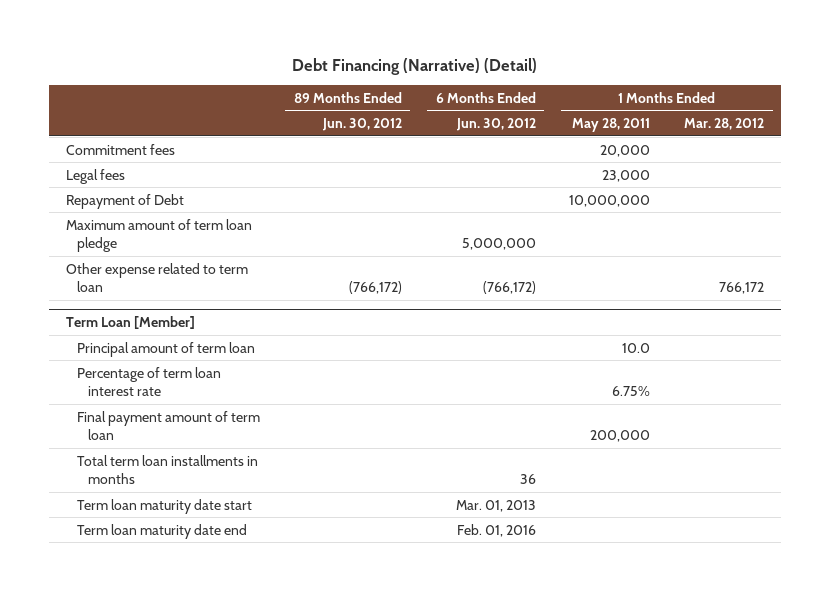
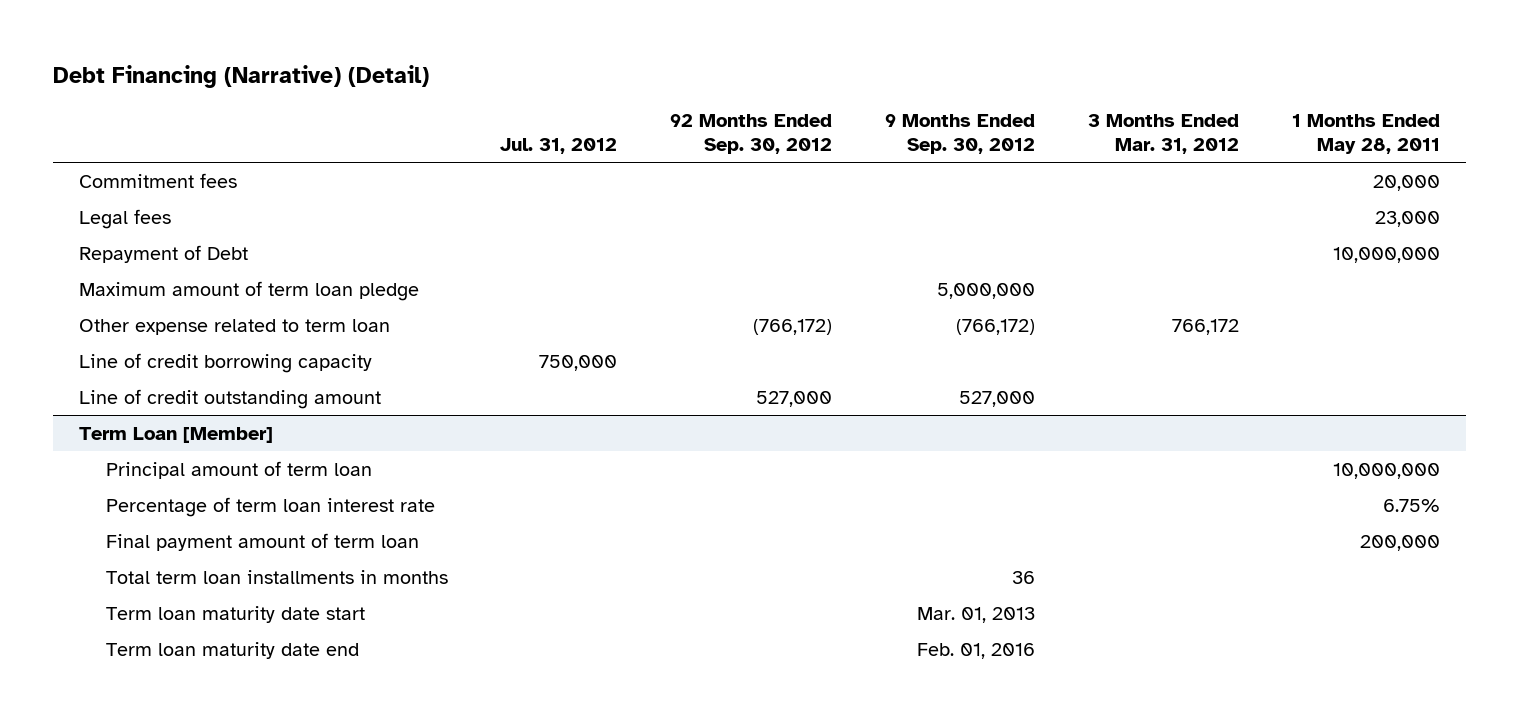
- | 89 Months Ended Jun. 30, 2012 | 6 Months Ended Jun. 30, 2012 | 1 Months Ended May 28, 2011 | 1 Months Ended Mar. 28, 2012
+ | Jul. 31, 2012 | 92 Months Ended Sep. 30, 2012 | 9 Months Ended Sep. 30, 2012 | 3 Months Ended Mar. 31, 2012 | 1 Months Ended May 28, 2011
+ Line of credit borrowing capacity | 750,000 | | | |
+ Line of credit outstanding amount | | 527,000 | 527,000 | |
@ Term Loan [Member]
- Principal amount of term loan | | | 10.0 |
+ Principal amount of term loan | | | | | 10,000,000

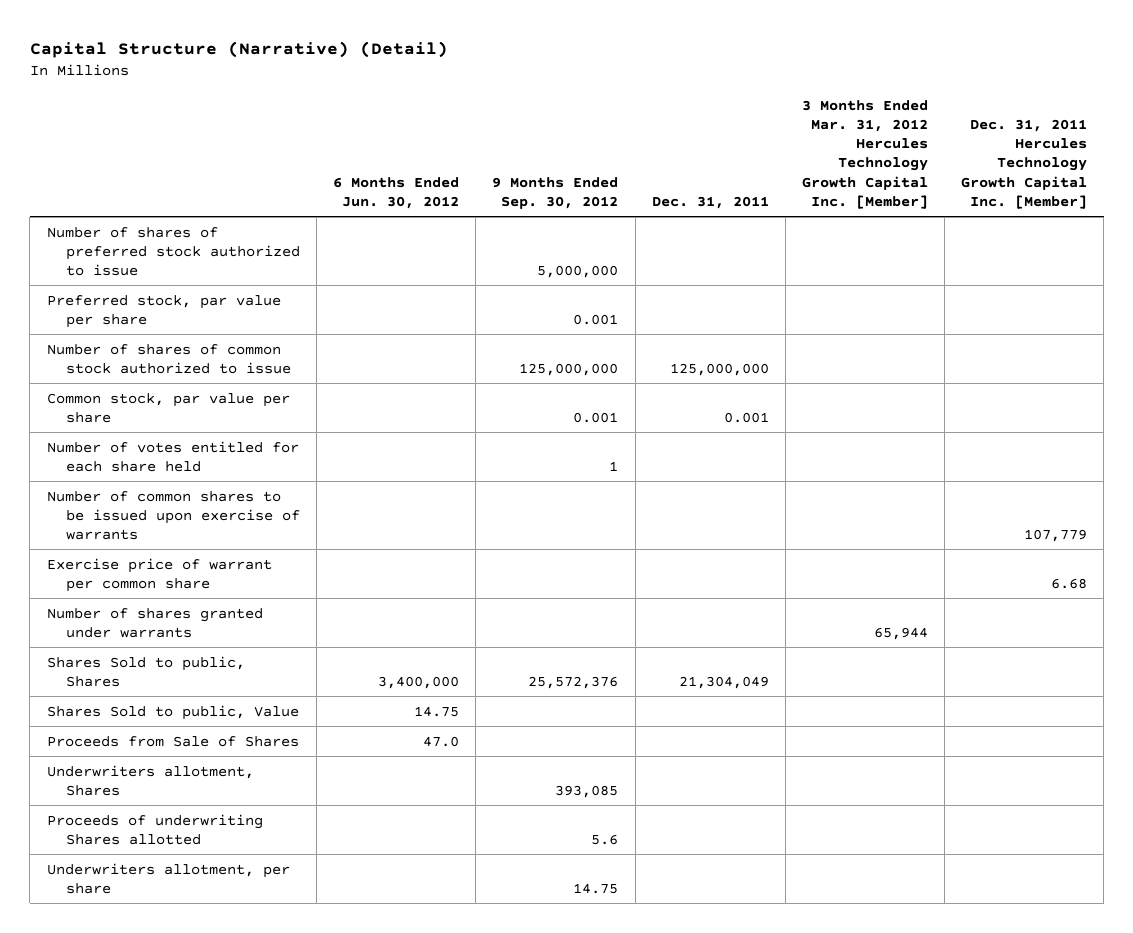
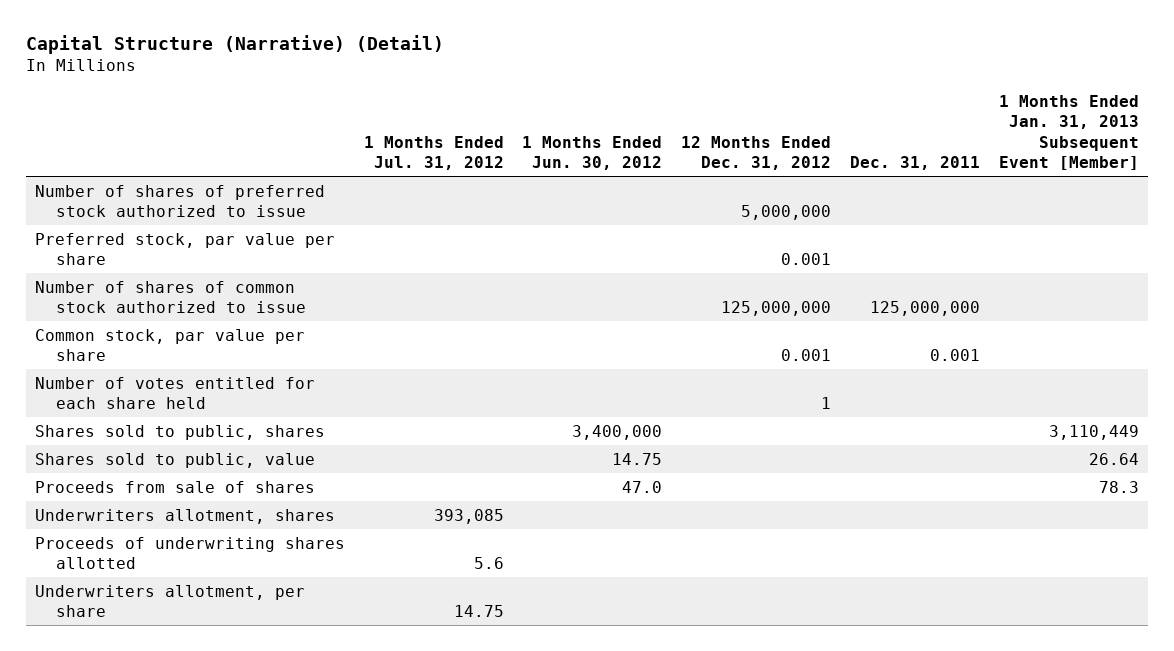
- | 6 Months Ended Jun. 30, 2012 | 9 Months Ended Sep. 30, 2012 | Dec. 31, 2011 | 3 Months Ended Mar. 31, 2012 Hercules Technology Growth Capital Inc. [Member] | Dec. 31, 2011 Hercules Technology Growth Capital Inc. [Member]
+ | 1 Months Ended Jul. 31, 2012 | 1 Months Ended Jun. 30, 2012 | 12 Months Ended Dec. 31, 2012 | Dec. 31, 2011 | 1 Months Ended Jan. 31, 2013 Subsequent Event [Member]
- Number of common shares to be issued upon exercise of warrants | | | | | 107,779
- Exercise price of warrant per common share | | | | | 6.68
- Number of shares granted under warrants | | | | 65,944 |
- Shares Sold to public, Shares | 3,400,000 | 25,572,376 | 21,304,049 | |
- Shares Sold to public, Value | 14.75 | | | |
- Proceeds from Sale of Shares | 47.0 | | | |
- Underwriters allotment, Shares | | 393,085 | | |
- Proceeds of underwriting Shares allotted | | 5.6 | | |
+ Shares sold to public, shares | | 3,400,000 | | | 3,110,449
+ Shares sold to public, value | | 14.75 | | | 26.64
+ Proceeds from sale of shares | | 47.0 | | | 78.3
+ Underwriters allotment, shares | 393,085 | | | |
+ Proceeds of underwriting shares allotted | 5.6 | | | |

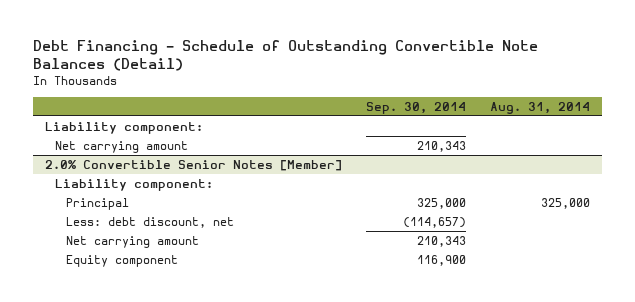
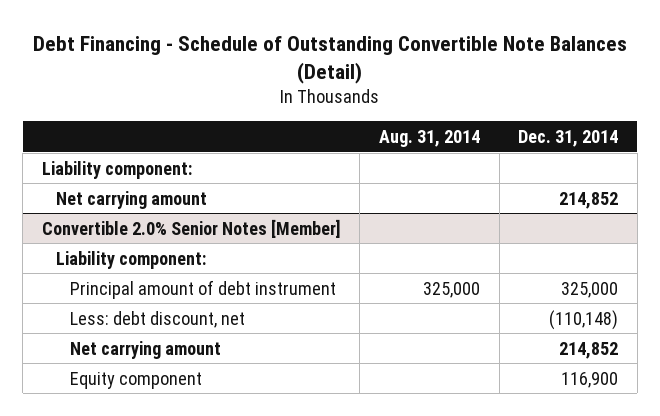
- | Sep. 30, 2014 | Aug. 31, 2014
+ | Aug. 31, 2014 | Dec. 31, 2014
- 2.0% Convertible Senior Notes [Member]
+ Convertible 2.0% Senior Notes [Member]
- Principal | 325,000 | 325,000
+ Principal amount of debt instrument | 325,000 | 325,000

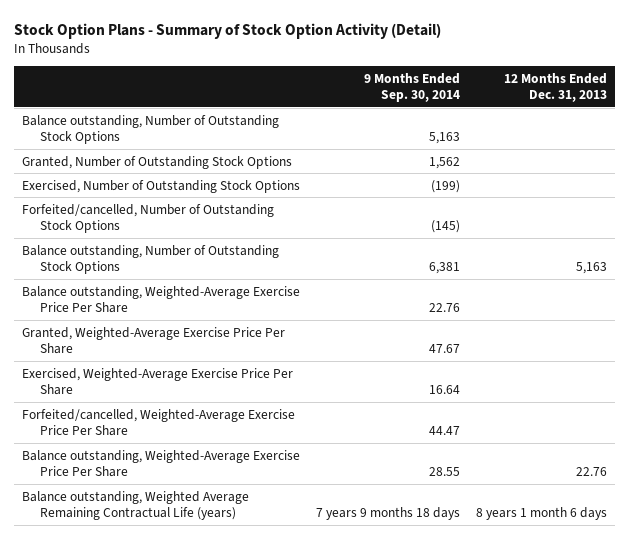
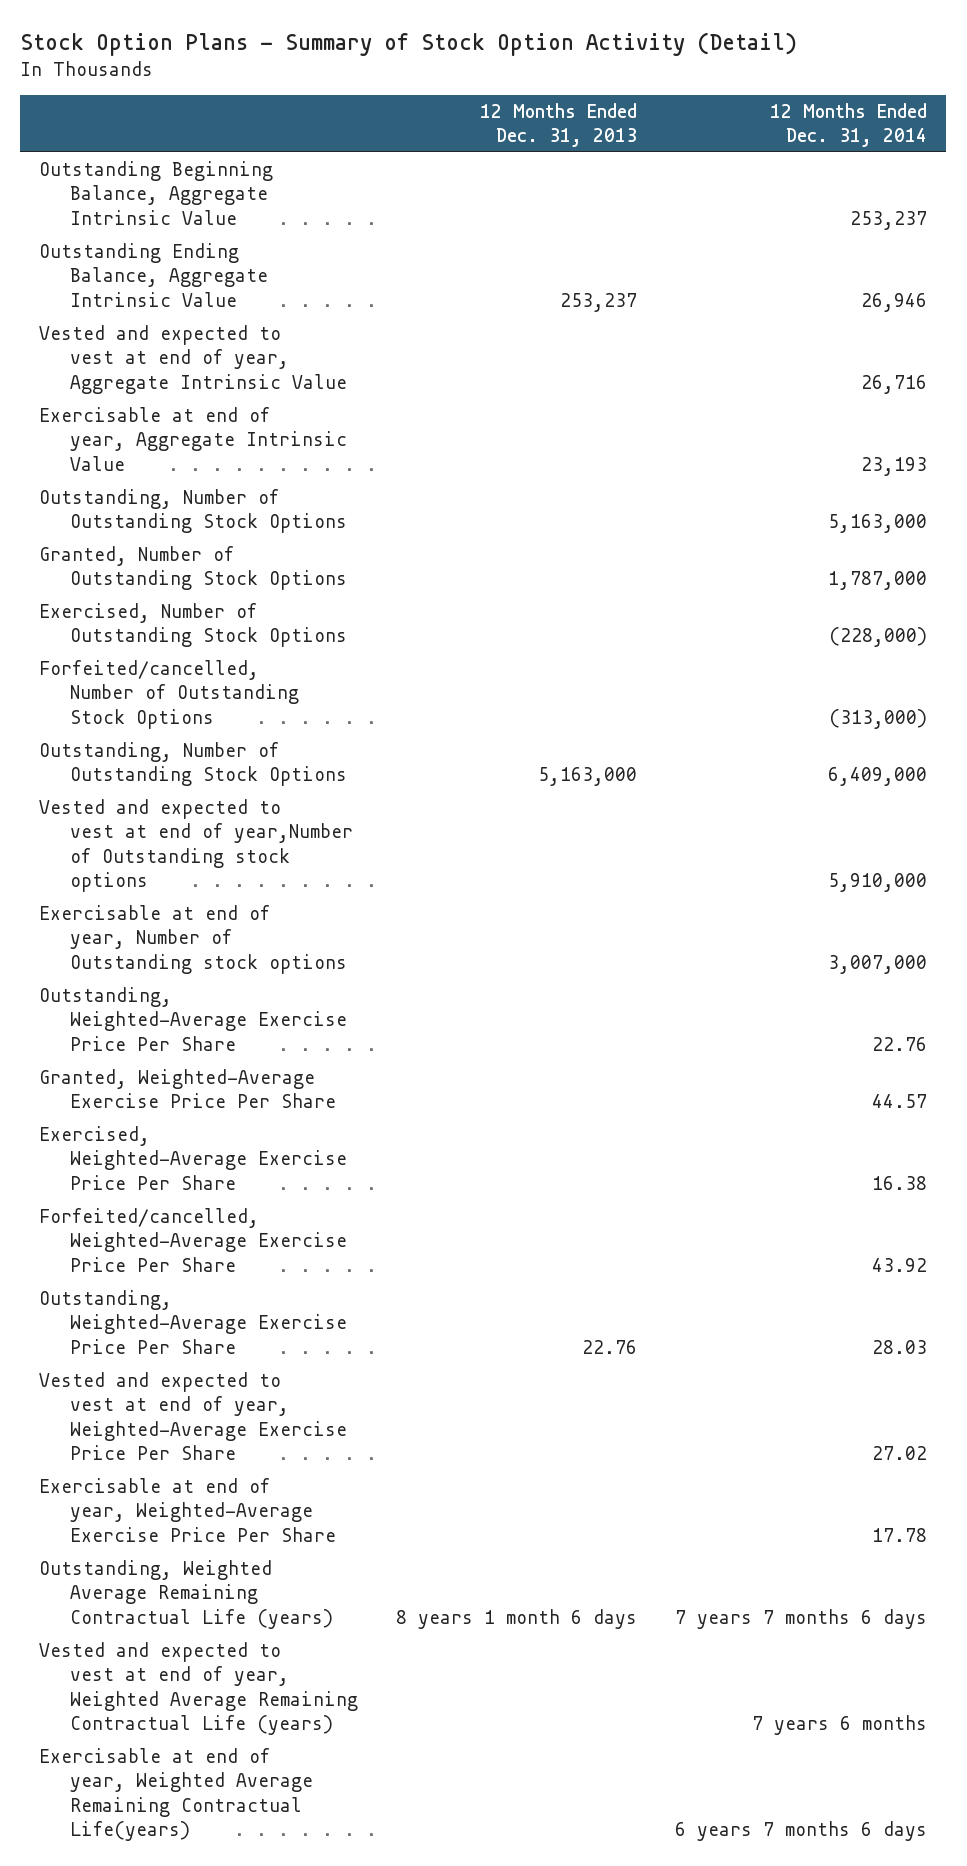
- | 9 Months Ended Sep. 30, 2014 | 12 Months Ended Dec. 31, 2013
+ | 12 Months Ended Dec. 31, 2013 | 12 Months Ended Dec. 31, 2014
- Balance outstanding, Number of Outstanding Stock Options | 5,163 |
+ Outstanding Beginning Balance, Aggregate Intrinsic Value | | 253,237
+ Outstanding Ending Balance, Aggregate Intrinsic Value | 253,237 | 26,946
+ Vested and expected to vest at end of year, Aggregate Intrinsic Value | | 26,716
+ Exercisable at end of year, Aggregate Intrinsic Value | | 23,193
+ Outstanding, Number of Outstanding Stock Options | | 5,163,000
- Balance outstanding, Number of Outstanding Stock Options | 6,381 | 5,163
- Balance outstanding, Weighted-Average Exercise Price Per Share | 22.76 |
+ Outstanding, Number of Outstanding Stock Options | 5,163,000 | 6,409,000
+ Vested and expected to vest at end of year,Number of Outstanding stock options | | 5,910,000
+ Exercisable at end of year, Number of Outstanding stock options | | 3,007,000
+ Outstanding, Weighted-Average Exercise Price Per Share | | 22.76
- Balance outstanding, Weighted-Average Exercise Price Per Share | 28.55 | 22.76
- Balance outstanding, Weighted Average Remaining Contractual Life (years) | 7 years 9 months 18 days | 8 years 1 month 6 days
+ Outstanding, Weighted-Average Exercise Price Per Share | 22.76 | 28.03
+ Vested and expected to vest at end of year, Weighted-Average Exercise Price Per Share | | 27.02
+ Exercisable at end of year, Weighted-Average Exercise Price Per Share | | 17.78
+ Outstanding, Weighted Average Remaining Contractual Life (years) | 8 years 1 month 6 days | 7 years 7 months 6 days
+ Vested and expected to vest at end of year, Weighted Average Remaining Contractual Life (years) | | 7 years 6 months
+ Exercisable at end of year, Weighted Average Remaining Contractual Life(years) | | 6 years 7 months 6 days

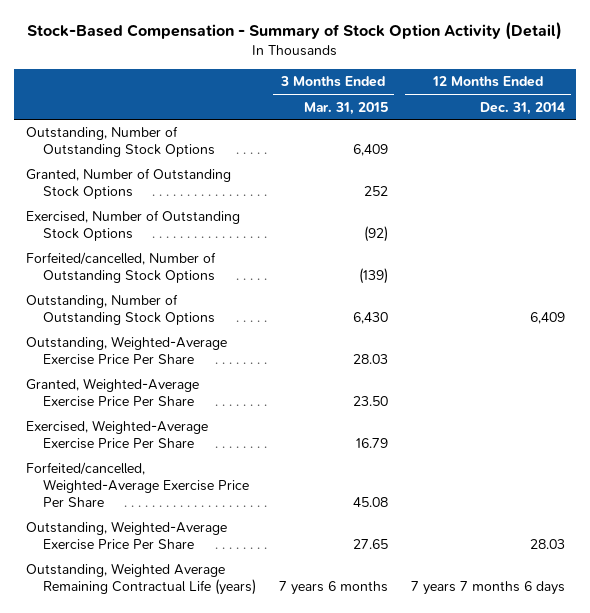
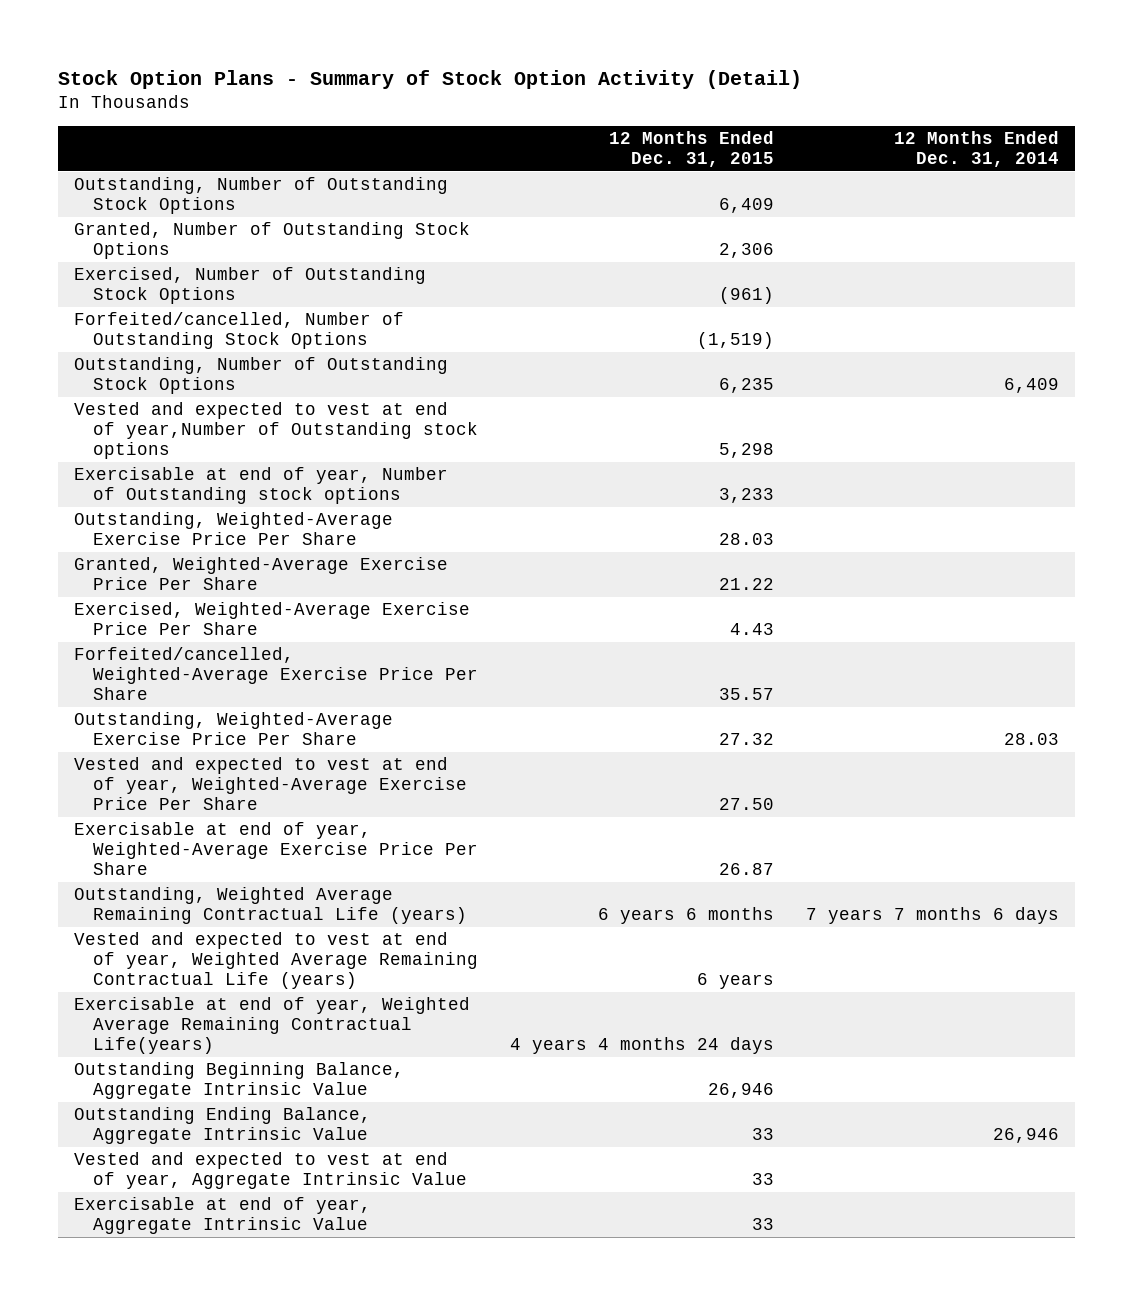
- Stock-Based Compensation - Summary of Stock Option Activity (Detail)
+ Stock Option Plans - Summary of Stock Option Activity (Detail)
- | 3 Months Ended Mar. 31, 2015 | 12 Months Ended Dec. 31, 2014
+ | 12 Months Ended Dec. 31, 2015 | 12 Months Ended Dec. 31, 2014
+ Vested and expected to vest at end of year,Number of Outstanding stock options | 5,298 |
+ Exercisable at end of year, Number of Outstanding stock options | 3,233 |
+ Vested and expected to vest at end of year, Weighted-Average Exercise Price Per Share | 27.50 |
+ Exercisable at end of year, Weighted-Average Exercise Price Per Share | 26.87 |
+ Vested and expected to vest at end of year, Weighted Average Remaining Contractual Life (years) | 6 years |
+ Exercisable at end of year, Weighted Average Remaining Contractual Life(years) | 4 years 4 months 24 days |
+ Outstanding Beginning Balance, Aggregate Intrinsic Value | 26,946 |
+ Outstanding Ending Balance, Aggregate Intrinsic Value | 33 | 26,946
+ Vested and expected to vest at end of year, Aggregate Intrinsic Value | 33 |
+ Exercisable at end of year, Aggregate Intrinsic Value | 33 |

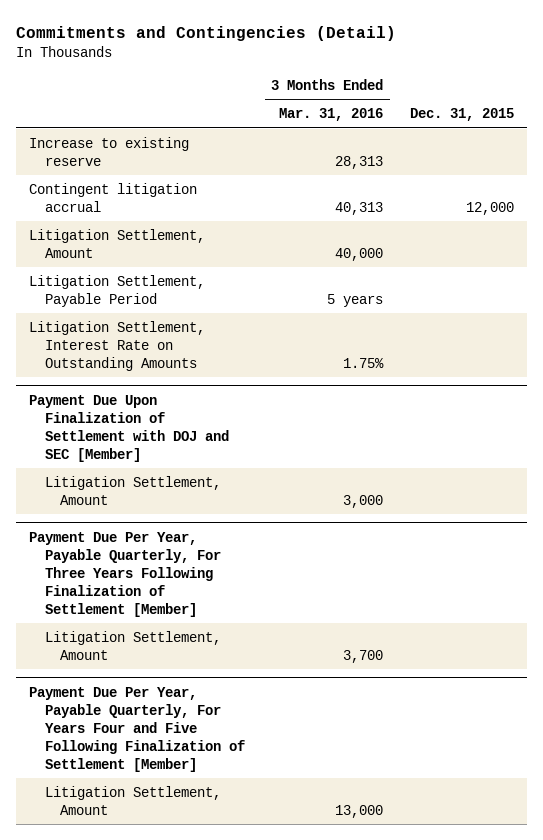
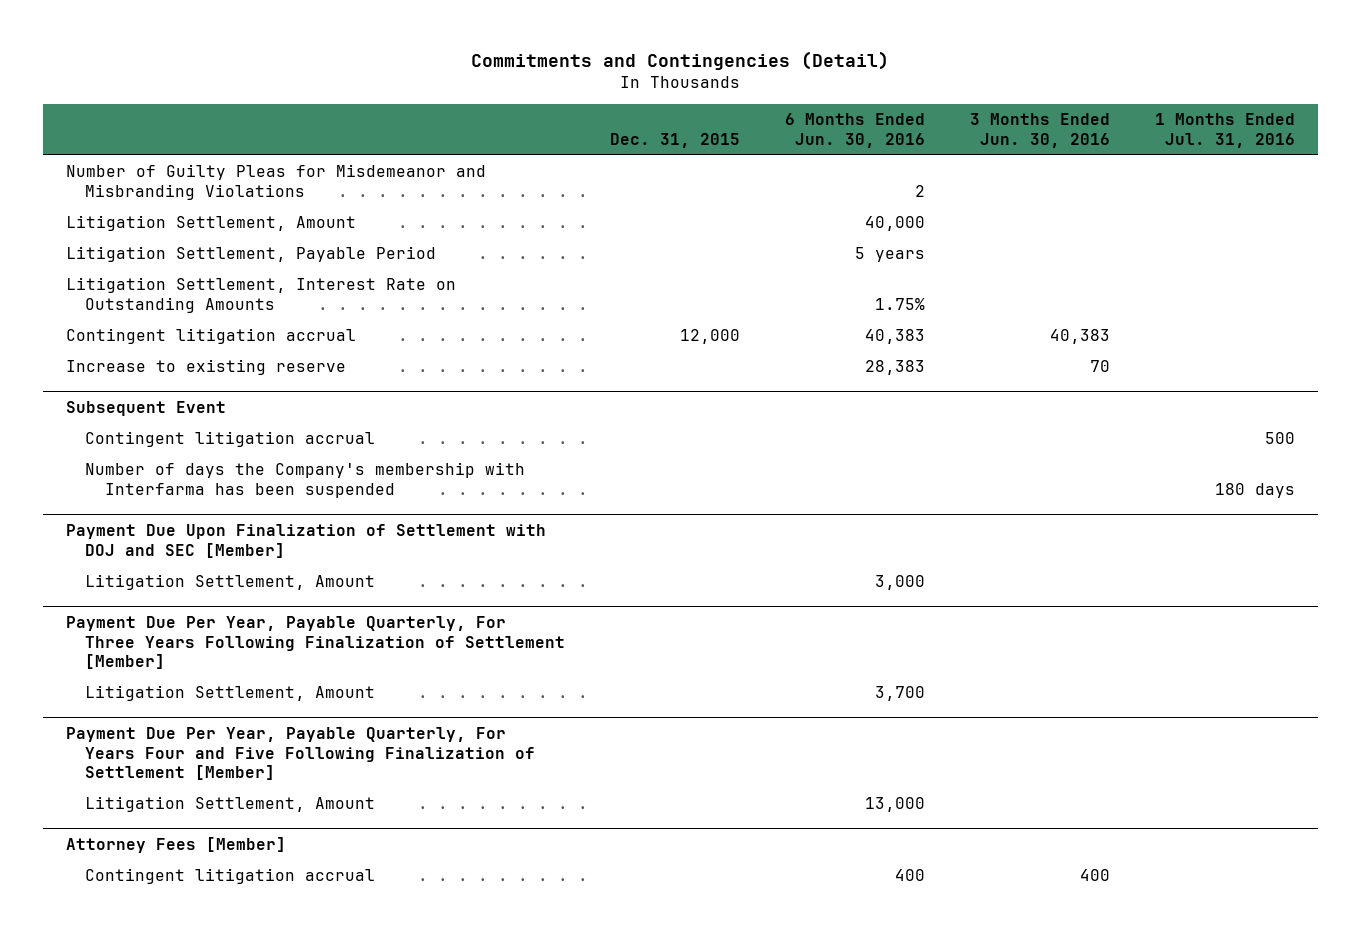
- | 3 Months Ended Mar. 31, 2016 | Dec. 31, 2015
+ | Dec. 31, 2015 | 6 Months Ended Jun. 30, 2016 | 3 Months Ended Jun. 30, 2016 | 1 Months Ended Jul. 31, 2016
+ Number of Guilty Pleas for Misdemeanor and Misbranding Violations | | 2 | |
moved down: Contingent litigation accrual | 12,000 | 40,383 | 40,383 |
moved down: Increase to existing reserve | | 28,383 | 70 |
+ Subsequent Event
+ Contingent litigation accrual | | | | 500
+ Number of days the Company's membership with Interfarma has been suspended | | | | 180 days
+ Attorney Fees [Member]
+ Contingent litigation accrual | | 400 | 400 |

